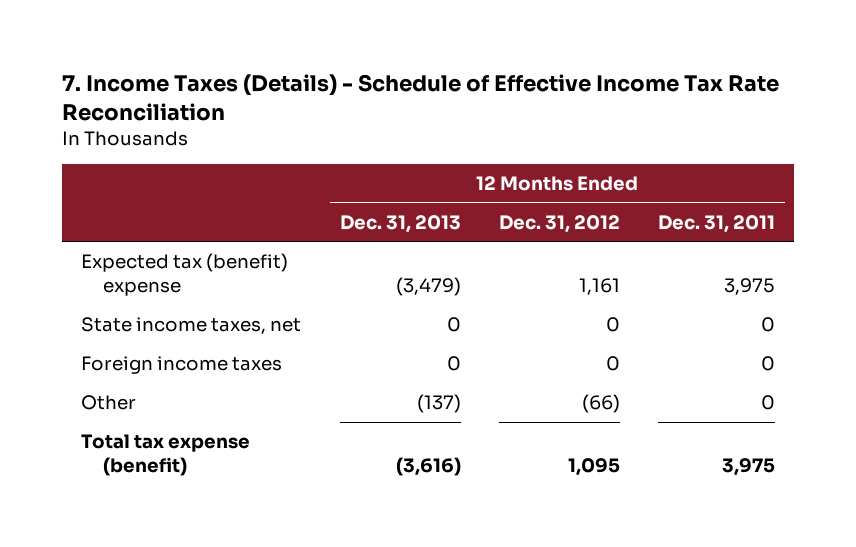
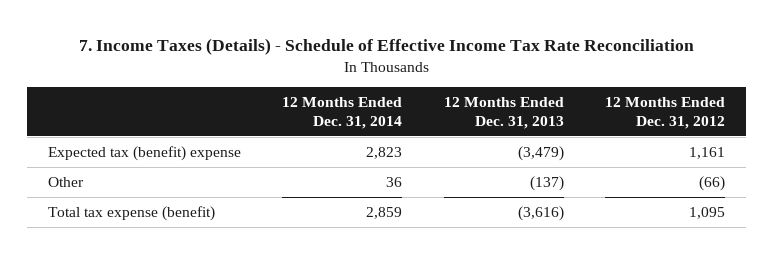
- | 12 Months Ended Dec. 31, 2013 | 12 Months Ended Dec. 31, 2012 | 12 Months Ended Dec. 31, 2011
+ | 12 Months Ended Dec. 31, 2014 | 12 Months Ended Dec. 31, 2013 | 12 Months Ended Dec. 31, 2012
- State income taxes, net | 0 | 0 | 0
- Foreign income taxes | 0 | 0 | 0

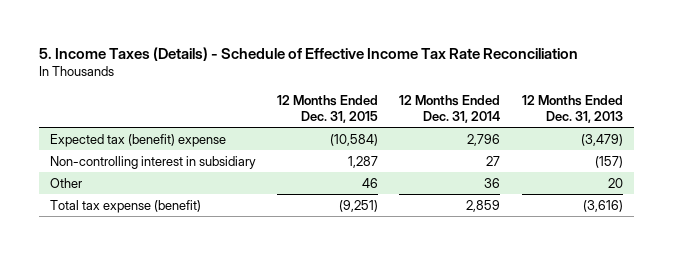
- 7. Income Taxes (Details) - Schedule of Effective Income Tax Rate Reconciliation
+ 5. Income Taxes (Details) - Schedule of Effective Income Tax Rate Reconciliation
- | 12 Months Ended Dec. 31, 2014 | 12 Months Ended Dec. 31, 2013 | 12 Months Ended Dec. 31, 2012
+ | 12 Months Ended Dec. 31, 2015 | 12 Months Ended Dec. 31, 2014 | 12 Months Ended Dec. 31, 2013
- Expected tax (benefit) expense | 2,823 | (3,479) | 1,161
- Other | 36 | (137) | (66)
+ Expected tax (benefit) expense | (10,584) | 2,796 | (3,479)
+ Non-controlling interest in subsidiary | 1,287 | 27 | (157)
+ Other | 46 | 36 | 20

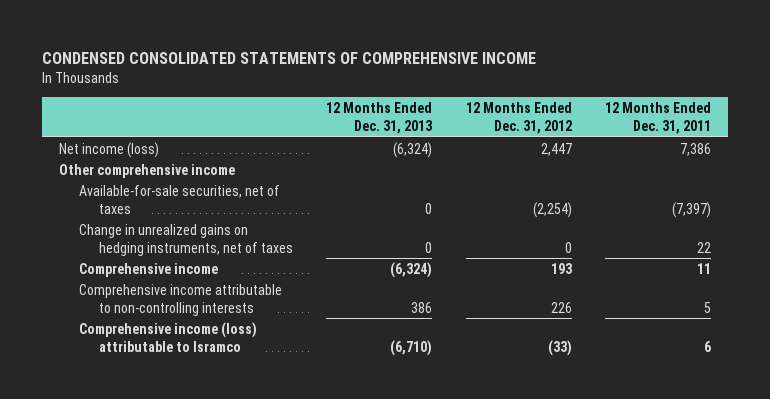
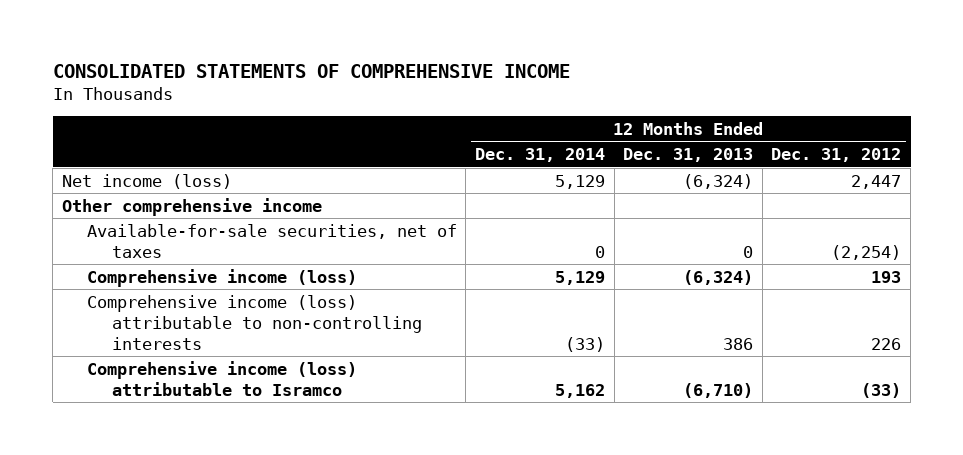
- CONDENSED CONSOLIDATED STATEMENTS OF COMPREHENSIVE INCOME
+ CONSOLIDATED STATEMENTS OF COMPREHENSIVE INCOME
- | 12 Months Ended Dec. 31, 2013 | 12 Months Ended Dec. 31, 2012 | 12 Months Ended Dec. 31, 2011
+ | 12 Months Ended Dec. 31, 2014 | 12 Months Ended Dec. 31, 2013 | 12 Months Ended Dec. 31, 2012
- Change in unrealized gains on hedging instruments, net of taxes | 0 | 0 | 22
- Comprehensive income | (6,324) | 193 | 11
- Comprehensive income attributable to non-controlling interests | 386 | 226 | 5
+ Comprehensive income (loss) | 5,129 | (6,324) | 193
+ Comprehensive income (loss) attributable to non-controlling interests | (33) | 386 | 226

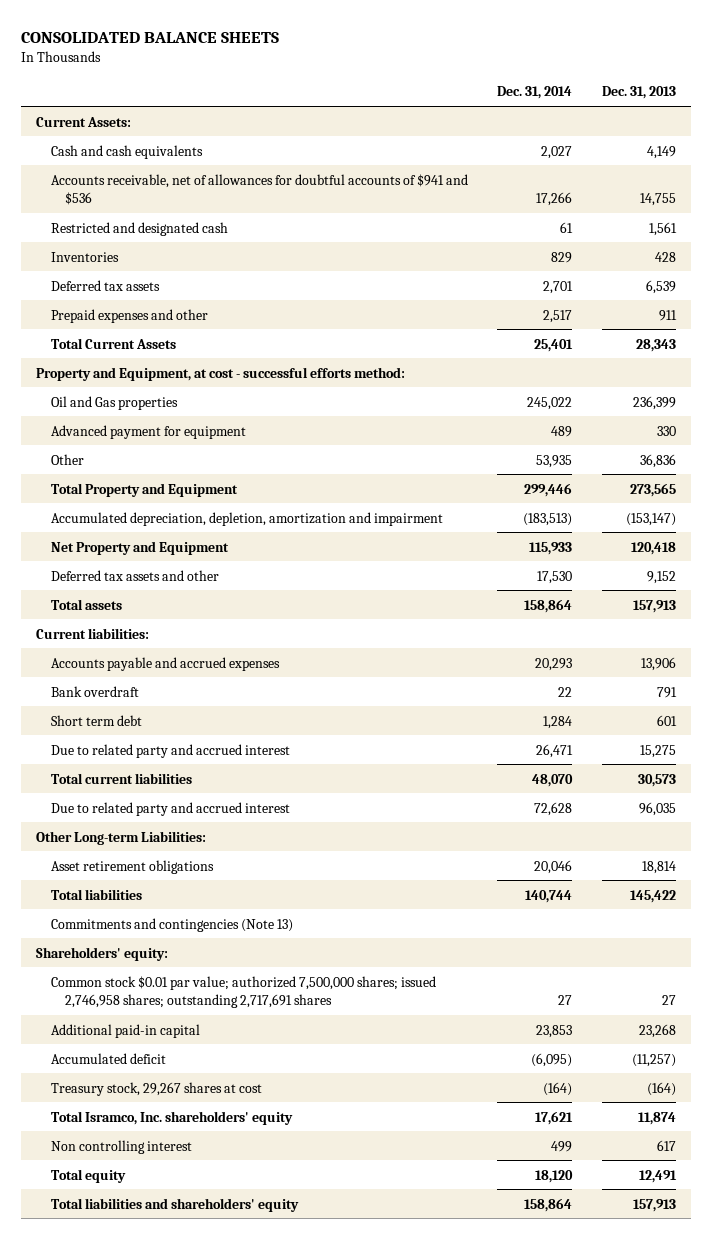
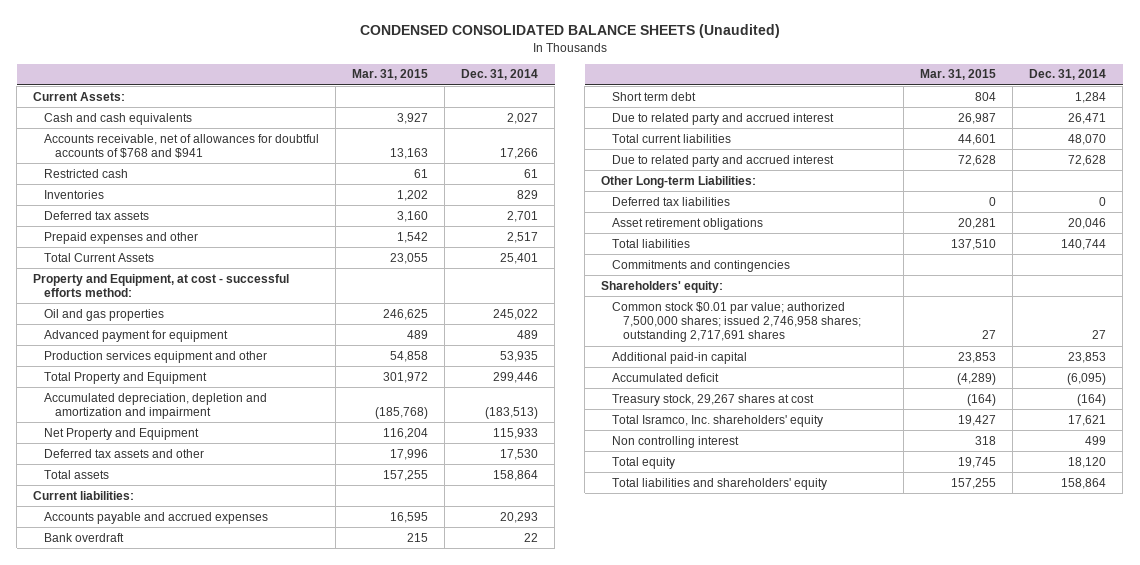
- CONSOLIDATED BALANCE SHEETS
+ CONDENSED CONSOLIDATED BALANCE SHEETS (Unaudited)
- | Dec. 31, 2014 | Dec. 31, 2013
+ | Mar. 31, 2015 | Dec. 31, 2014
- Accounts receivable, net of allowances for doubtful accounts of $941 and $536 | 17,266 | 14,755
- Restricted and designated cash | 61 | 1,561
+ Accounts receivable, net of allowances for doubtful accounts of $768 and $941 | 13,163 | 17,266
+ Restricted cash | 61 | 61
- Oil and Gas properties | 245,022 | 236,399
+ Oil and gas properties | 246,625 | 245,022
- Other | 53,935 | 36,836
+ Production services equipment and other | 54,858 | 53,935
- Accumulated depreciation, depletion, amortization and impairment | (183,513) | (153,147)
+ Accumulated depreciation, depletion and amortization and impairment | (185,768) | (183,513)
+ Deferred tax liabilities | 0 | 0
- Commitments and contingencies (Note 13)
+ Commitments and contingencies

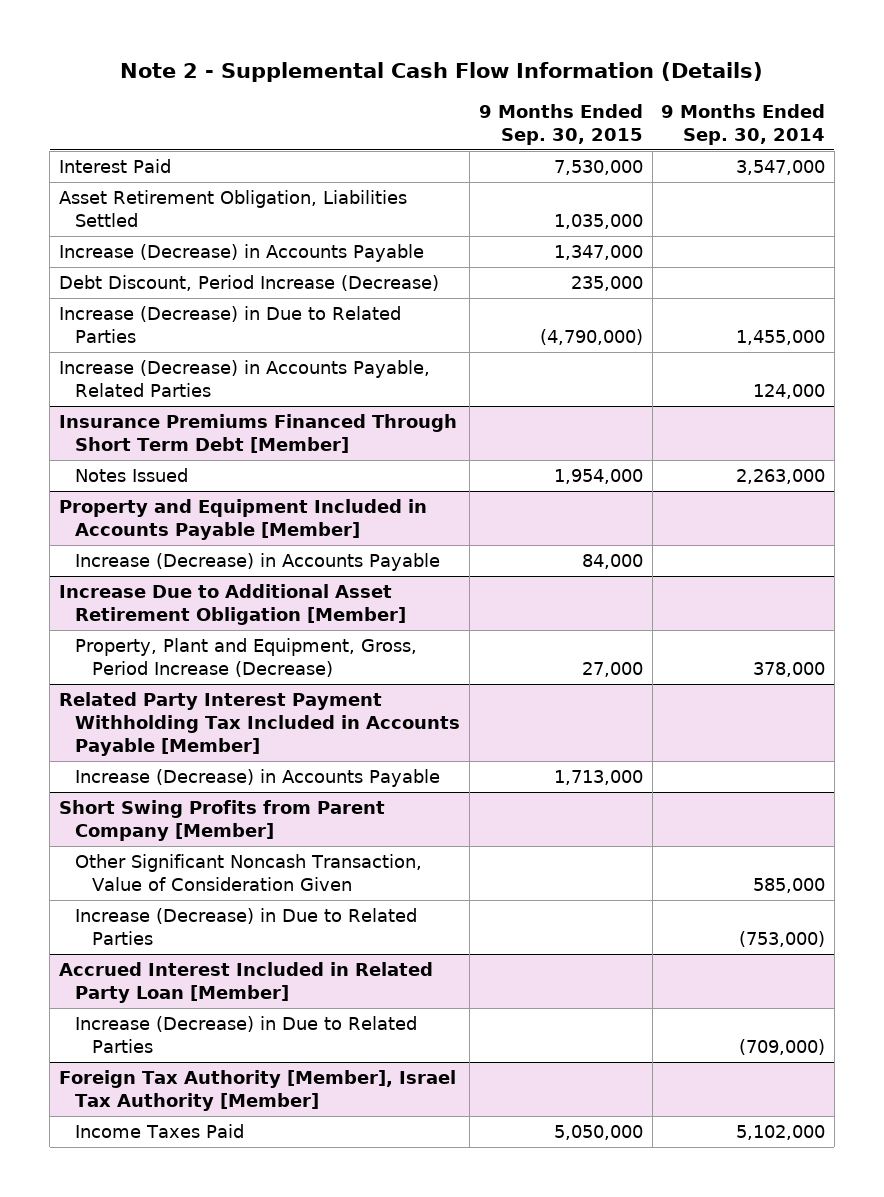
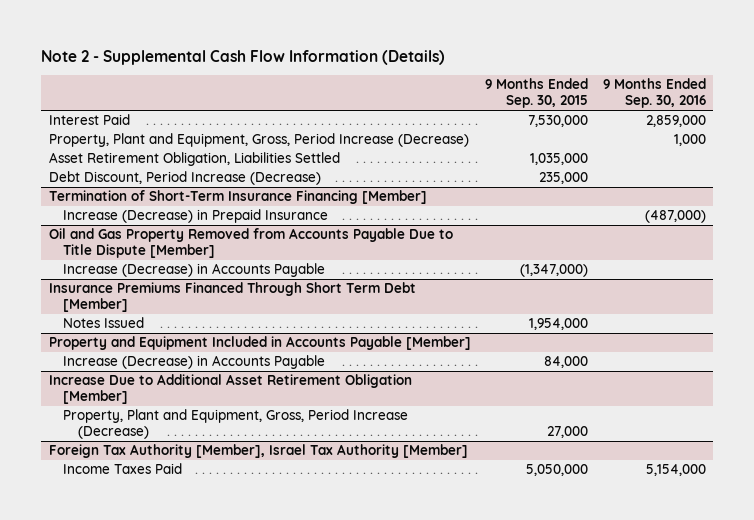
- | 9 Months Ended Sep. 30, 2015 | 9 Months Ended Sep. 30, 2014
+ | 9 Months Ended Sep. 30, 2015 | 9 Months Ended Sep. 30, 2016
+ Property, Plant and Equipment, Gross, Period Increase (Decrease) | | 1,000
- Increase (Decrease) in Accounts Payable | 1,347,000 |
- Increase (Decrease) in Due to Related Parties | (4,790,000) | 1,455,000
- Increase (Decrease) in Accounts Payable, Related Parties | | 124,000
+ Termination of Short-Term Insurance Financing [Member]
+ Increase (Decrease) in Prepaid Insurance | | (487,000)
+ Oil and Gas Property Removed from Accounts Payable Due to Title Dispute [Member]
+ Increase (Decrease) in Accounts Payable | (1,347,000) |
- Related Party Interest Payment Withholding Tax Included in Accounts Payable [Member]
- Increase (Decrease) in Accounts Payable | 1,713,000 |
- Short Swing Profits from Parent Company [Member]
- Other Significant Noncash Transaction, Value of Consideration Given | | 585,000
- Increase (Decrease) in Due to Related Parties | | (753,000)
- Accrued Interest Included in Related Party Loan [Member]
- Increase (Decrease) in Due to Related Parties | | (709,000)

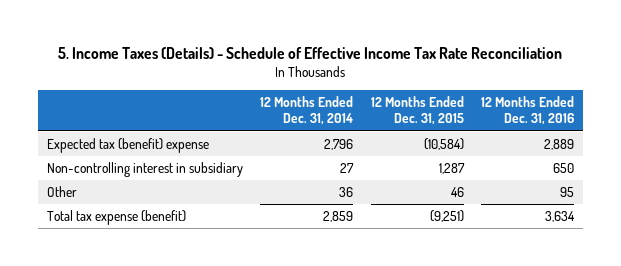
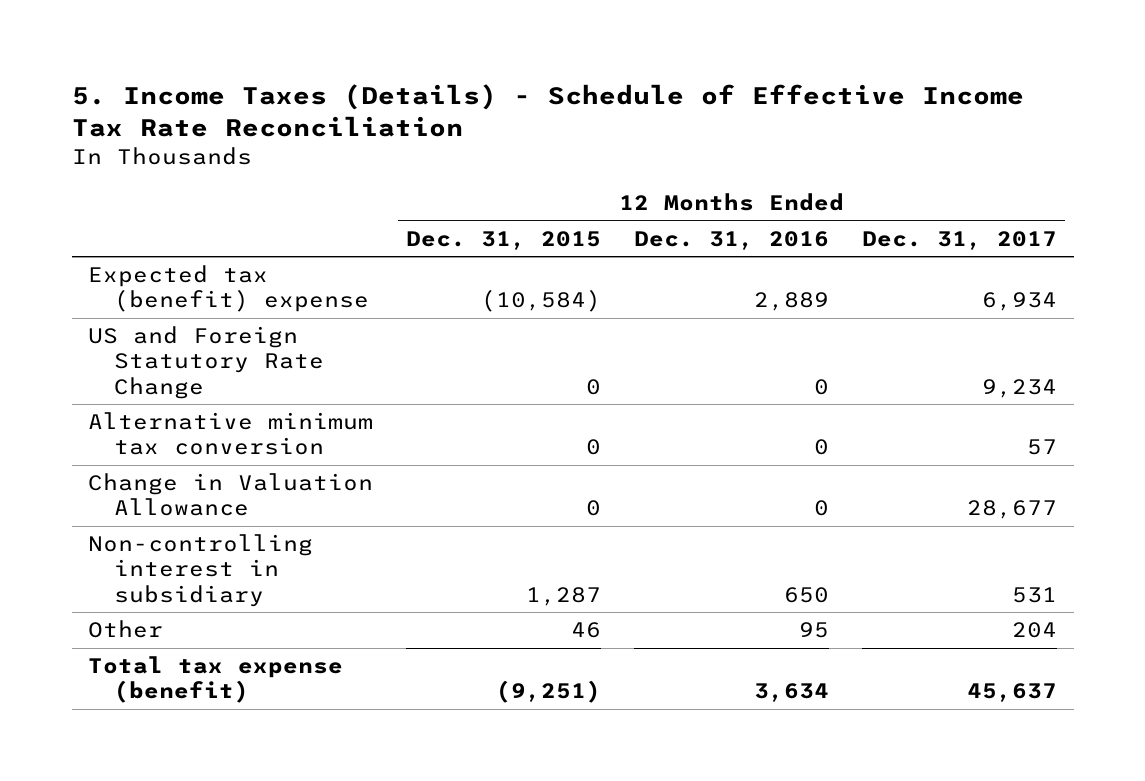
- | 12 Months Ended Dec. 31, 2014 | 12 Months Ended Dec. 31, 2015 | 12 Months Ended Dec. 31, 2016
+ | 12 Months Ended Dec. 31, 2015 | 12 Months Ended Dec. 31, 2016 | 12 Months Ended Dec. 31, 2017
+ US and Foreign Statutory Rate Change | 0 | 0 | 9,234
+ Alternative minimum tax conversion | 0 | 0 | 57
+ Change in Valuation Allowance | 0 | 0 | 28,677

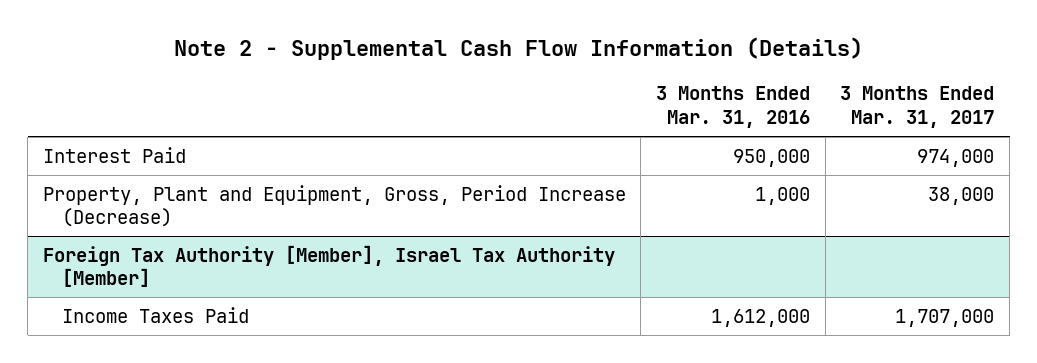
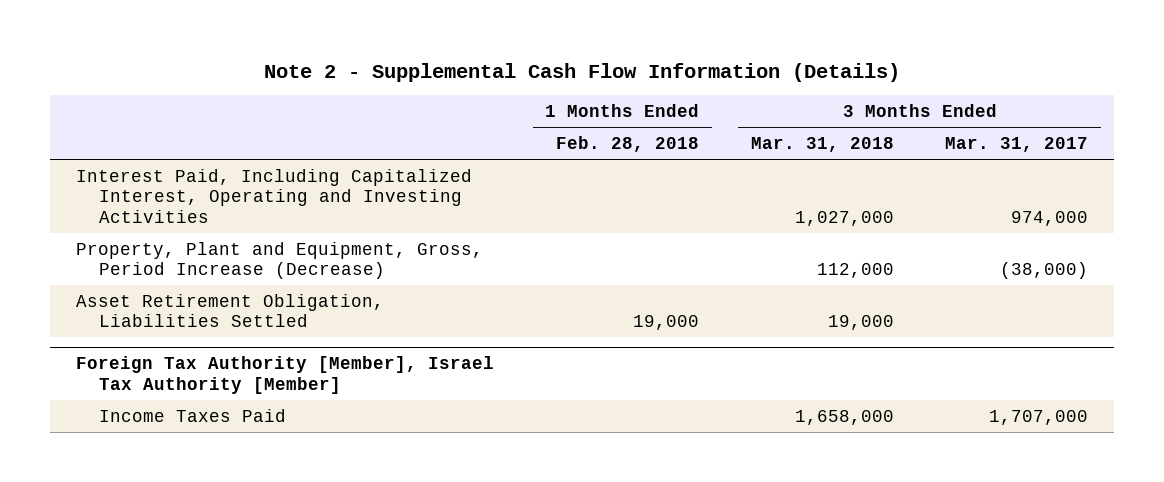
- | 3 Months Ended Mar. 31, 2016 | 3 Months Ended Mar. 31, 2017
+ | 1 Months Ended Feb. 28, 2018 | 3 Months Ended Mar. 31, 2018 | 3 Months Ended Mar. 31, 2017
- Interest Paid | 950,000 | 974,000
- Property, Plant and Equipment, Gross, Period Increase (Decrease) | 1,000 | 38,000
+ Interest Paid, Including Capitalized Interest, Operating and Investing Activities | | 1,027,000 | 974,000
+ Property, Plant and Equipment, Gross, Period Increase (Decrease) | | 112,000 | (38,000)
+ Asset Retirement Obligation, Liabilities Settled | 19,000 | 19,000 |

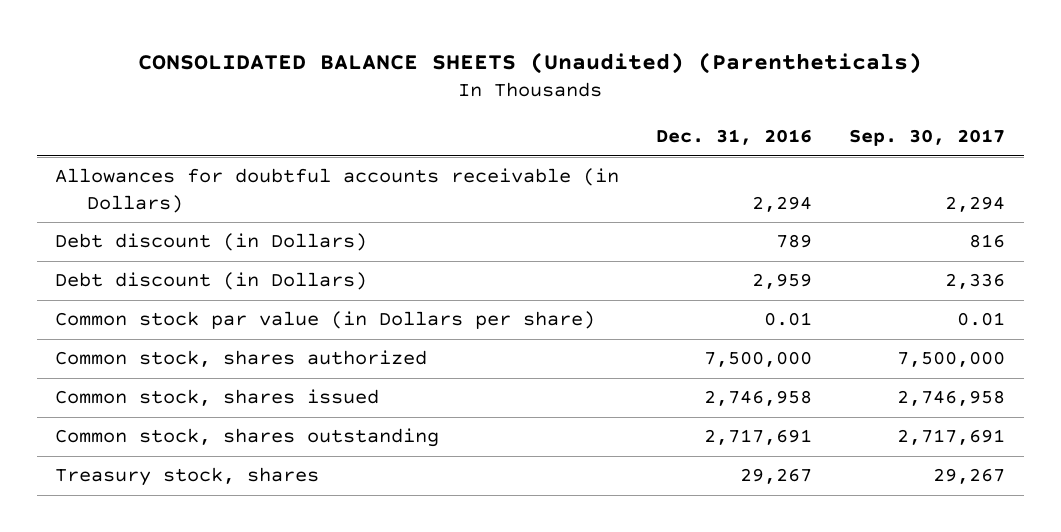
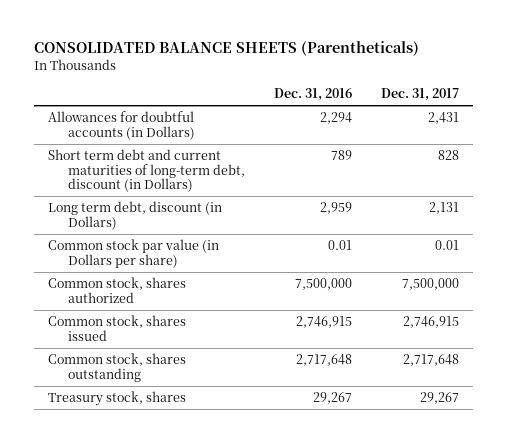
- CONSOLIDATED BALANCE SHEETS (Unaudited) (Parentheticals)
+ CONSOLIDATED BALANCE SHEETS (Parentheticals)
- | Dec. 31, 2016 | Sep. 30, 2017
+ | Dec. 31, 2016 | Dec. 31, 2017
- Allowances for doubtful accounts receivable (in Dollars) | 2,294 | 2,294
- Debt discount (in Dollars) | 789 | 816
- Debt discount (in Dollars) | 2,959 | 2,336
+ Allowances for doubtful accounts (in Dollars) | 2,294 | 2,431
+ Short term debt and current maturities of long-term debt, discount (in Dollars) | 789 | 828
+ Long term debt, discount (in Dollars) | 2,959 | 2,131
- Common stock, shares issued | 2,746,958 | 2,746,958
- Common stock, shares outstanding | 2,717,691 | 2,717,691
+ Common stock, shares issued | 2,746,915 | 2,746,915
+ Common stock, shares outstanding | 2,717,648 | 2,717,648

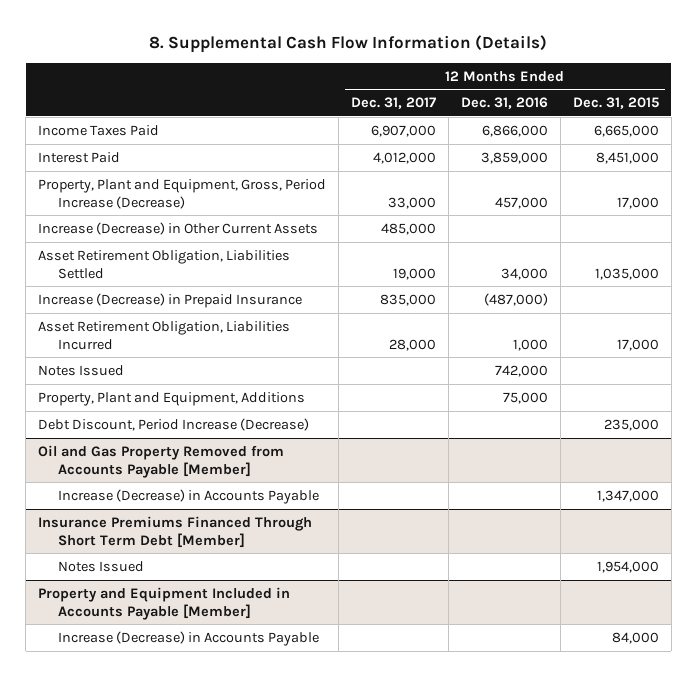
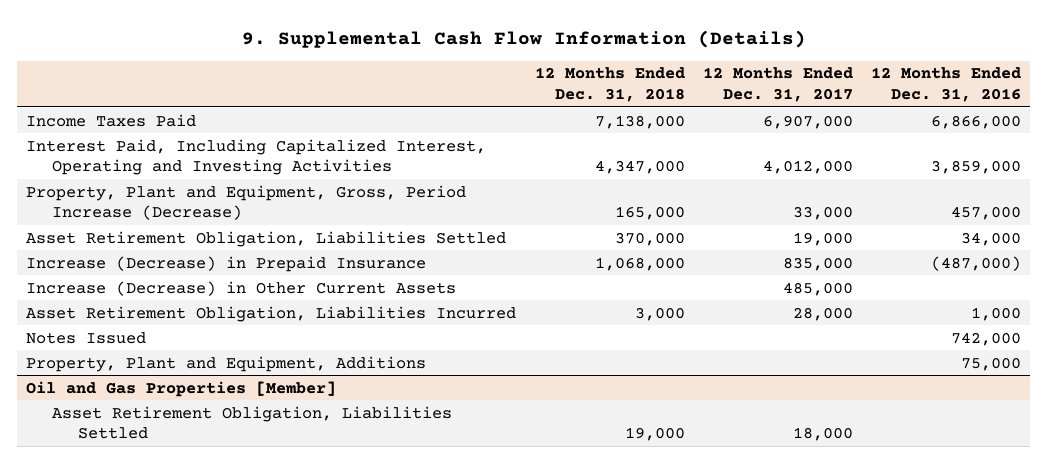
- 8. Supplemental Cash Flow Information (Details)
+ 9. Supplemental Cash Flow Information (Details)
- | 12 Months Ended Dec. 31, 2017 | 12 Months Ended Dec. 31, 2016 | 12 Months Ended Dec. 31, 2015
+ | 12 Months Ended Dec. 31, 2018 | 12 Months Ended Dec. 31, 2017 | 12 Months Ended Dec. 31, 2016
- Interest Paid | 4,012,000 | 3,859,000 | 8,451,000
+ Interest Paid, Including Capitalized Interest, Operating and Investing Activities | 4,347,000 | 4,012,000 | 3,859,000
moved down: Increase (Decrease) in Other Current Assets | | 485,000 |
- Debt Discount, Period Increase (Decrease) | | | 235,000
- Oil and Gas Property Removed from Accounts Payable [Member]
- Increase (Decrease) in Accounts Payable | | | 1,347,000
- Insurance Premiums Financed Through Short Term Debt [Member]
- Notes Issued | | | 1,954,000
- Property and Equipment Included in Accounts Payable [Member]
- Increase (Decrease) in Accounts Payable | | | 84,000
+ Oil and Gas Properties [Member]
+ Asset Retirement Obligation, Liabilities Settled | 19,000 | 18,000 |

